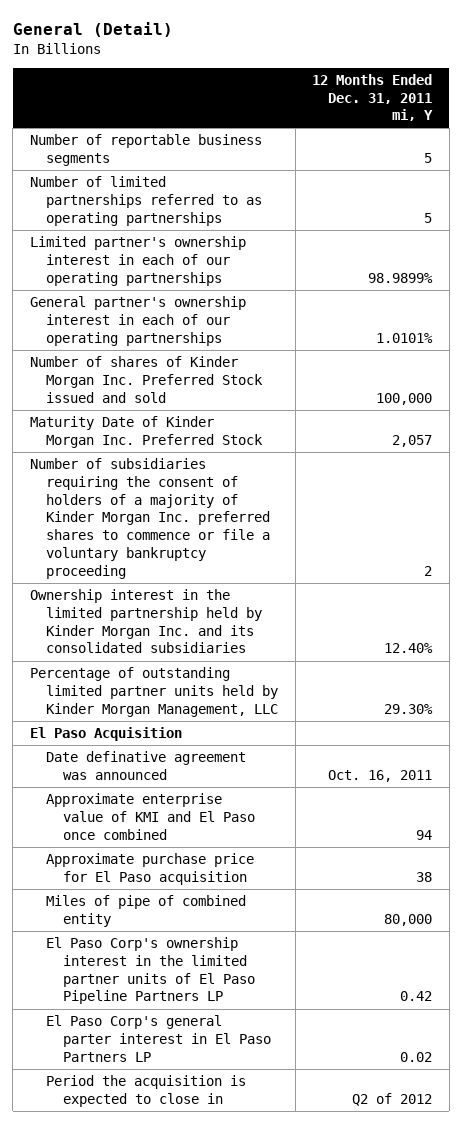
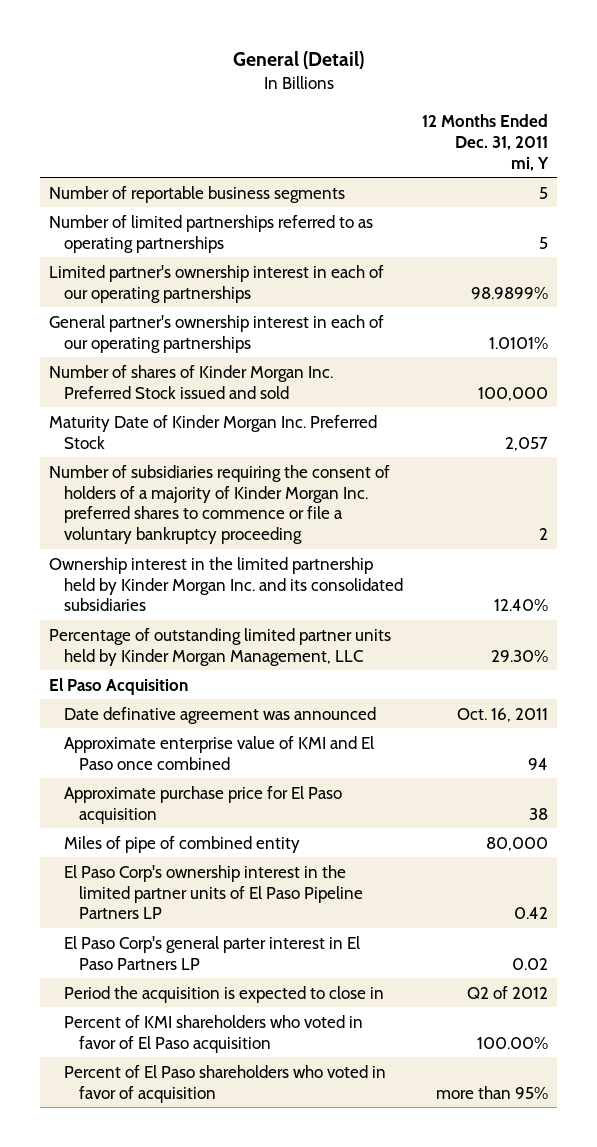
+ Percent of KMI shareholders who voted in favor of El Paso acquisition | 100.00%
+ Percent of El Paso shareholders who voted in favor of acquisition | more than 95%

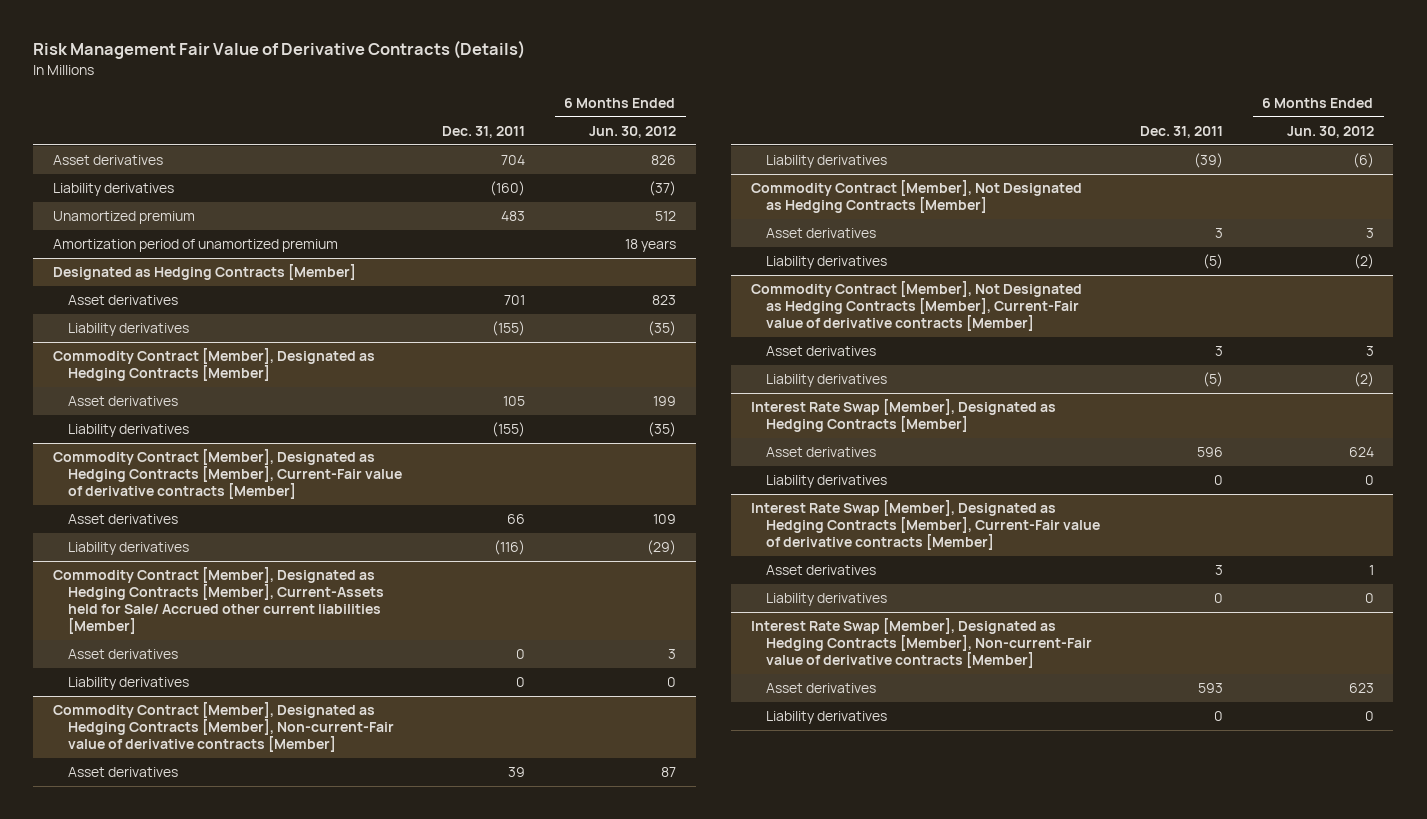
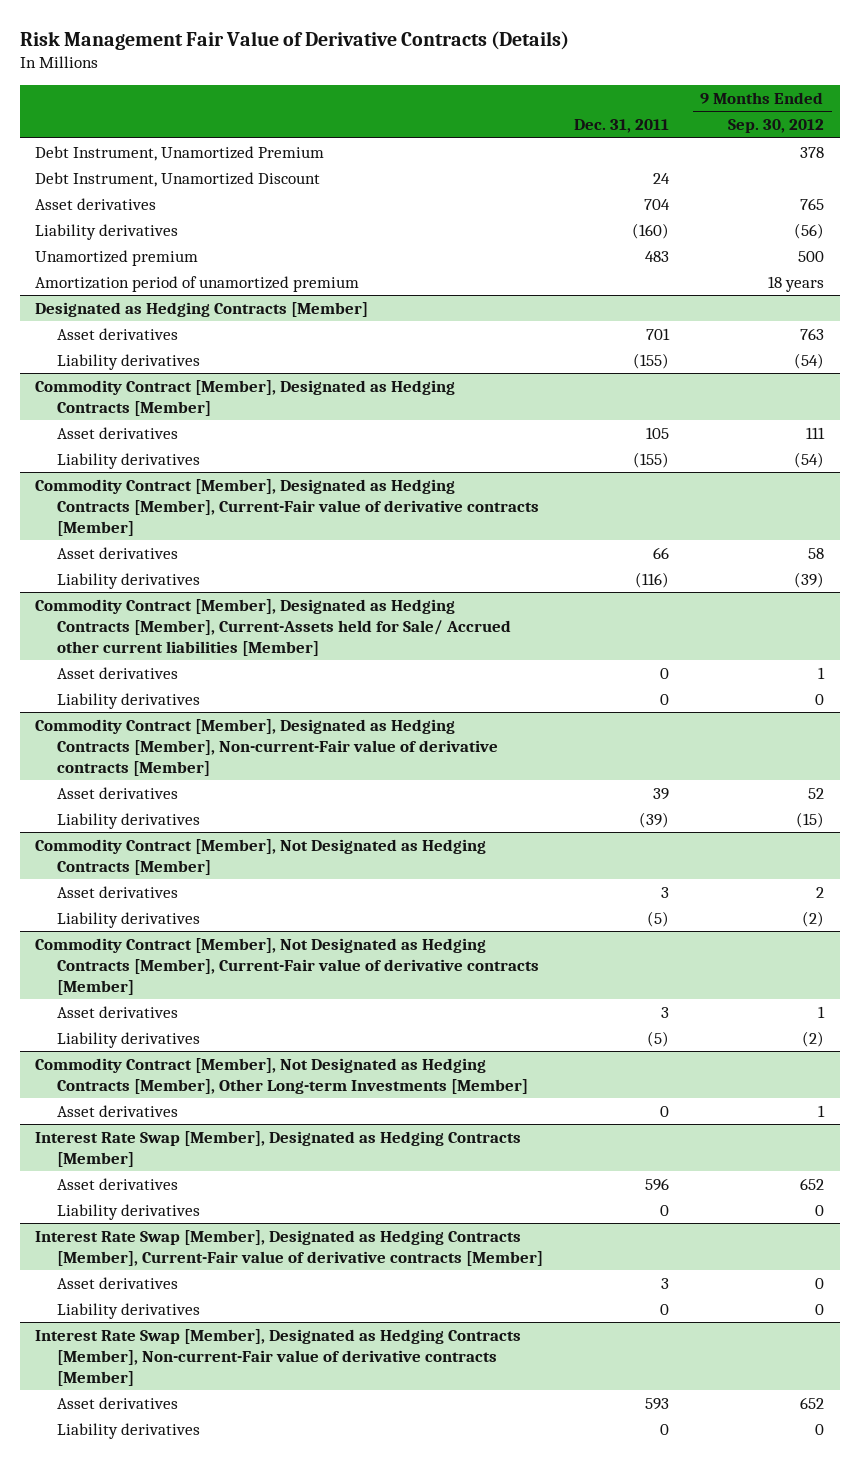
- | Dec. 31, 2011 | 6 Months Ended Jun. 30, 2012
+ | Dec. 31, 2011 | 9 Months Ended Sep. 30, 2012
+ Debt Instrument, Unamortized Premium | | 378
+ Debt Instrument, Unamortized Discount | 24 |
+ Commodity Contract [Member], Not Designated as Hedging Contracts [Member], Other Long-term Investments [Member]
+ Asset derivatives | 0 | 1

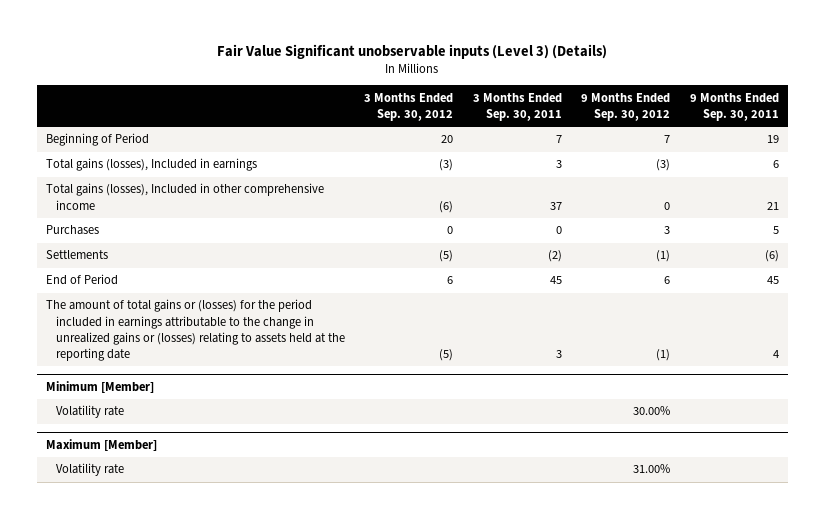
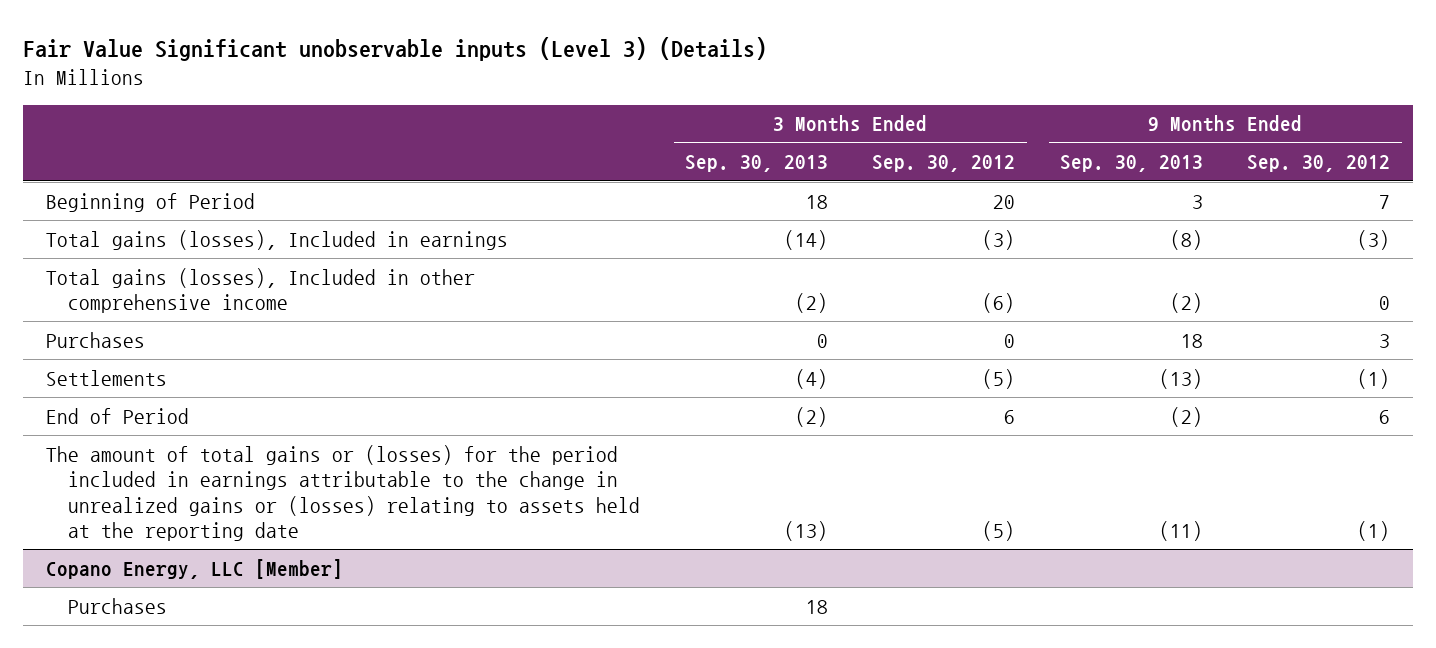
- | 3 Months Ended Sep. 30, 2012 | 3 Months Ended Sep. 30, 2011 | 9 Months Ended Sep. 30, 2012 | 9 Months Ended Sep. 30, 2011
+ | 3 Months Ended Sep. 30, 2013 | 3 Months Ended Sep. 30, 2012 | 9 Months Ended Sep. 30, 2013 | 9 Months Ended Sep. 30, 2012
- Minimum [Member]
- Volatility rate | | | 30.00% |
- Maximum [Member]
- Volatility rate | | | 31.00% |
+ Copano Energy, LLC [Member]
+ Purchases | 18 | | |

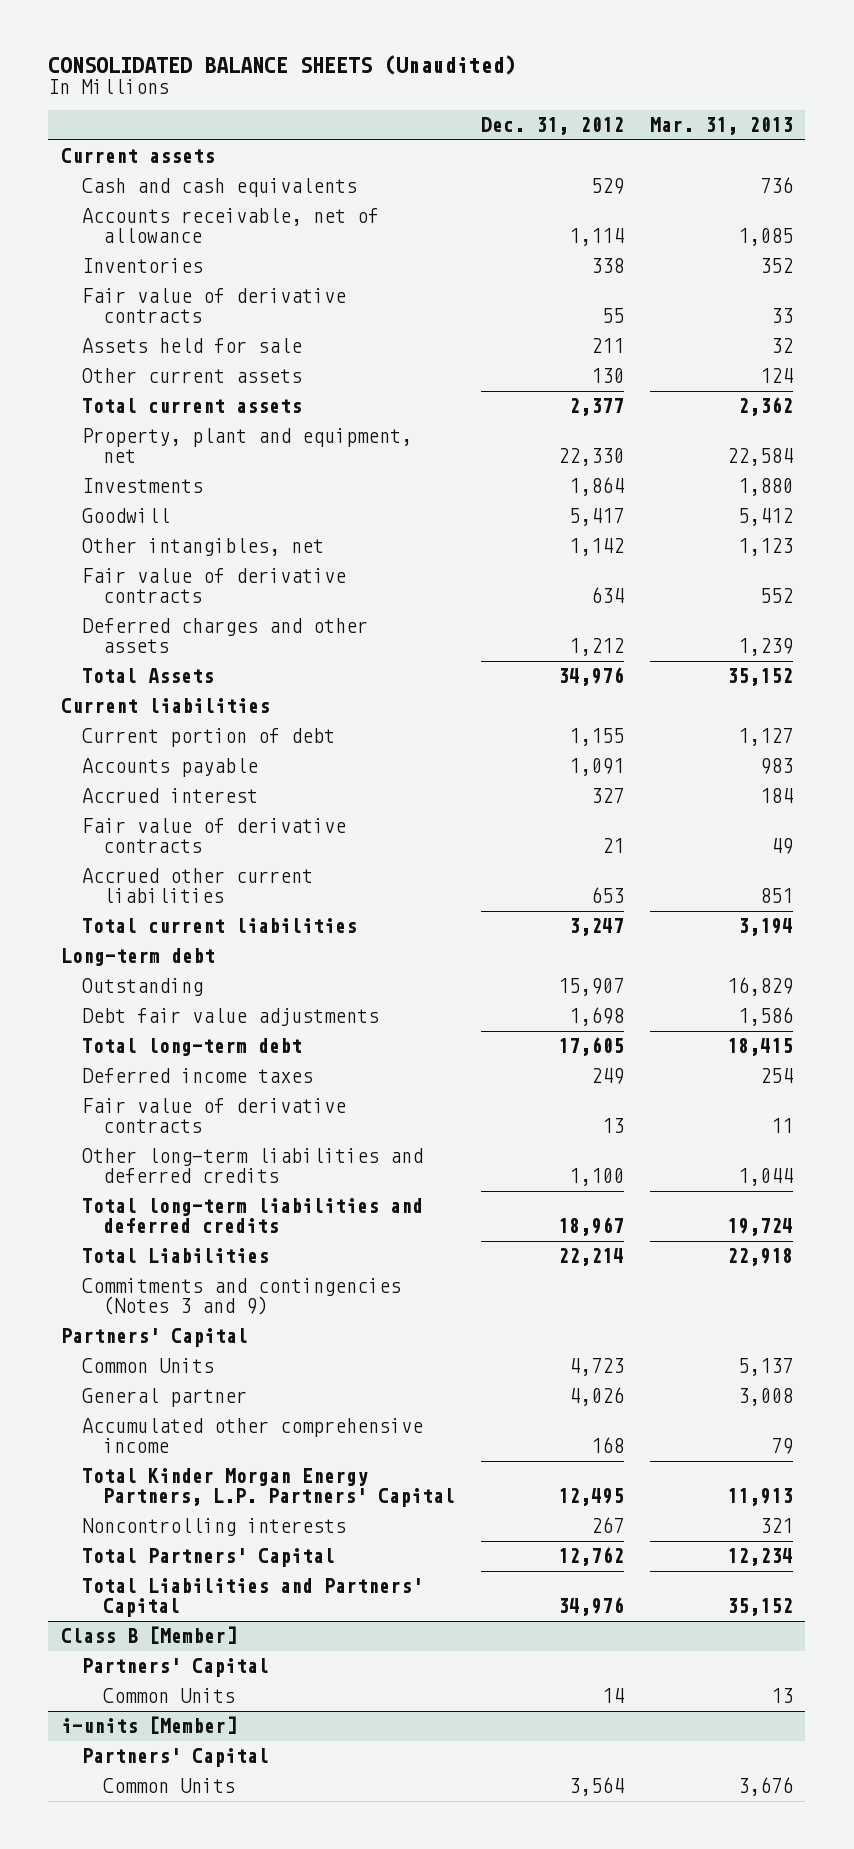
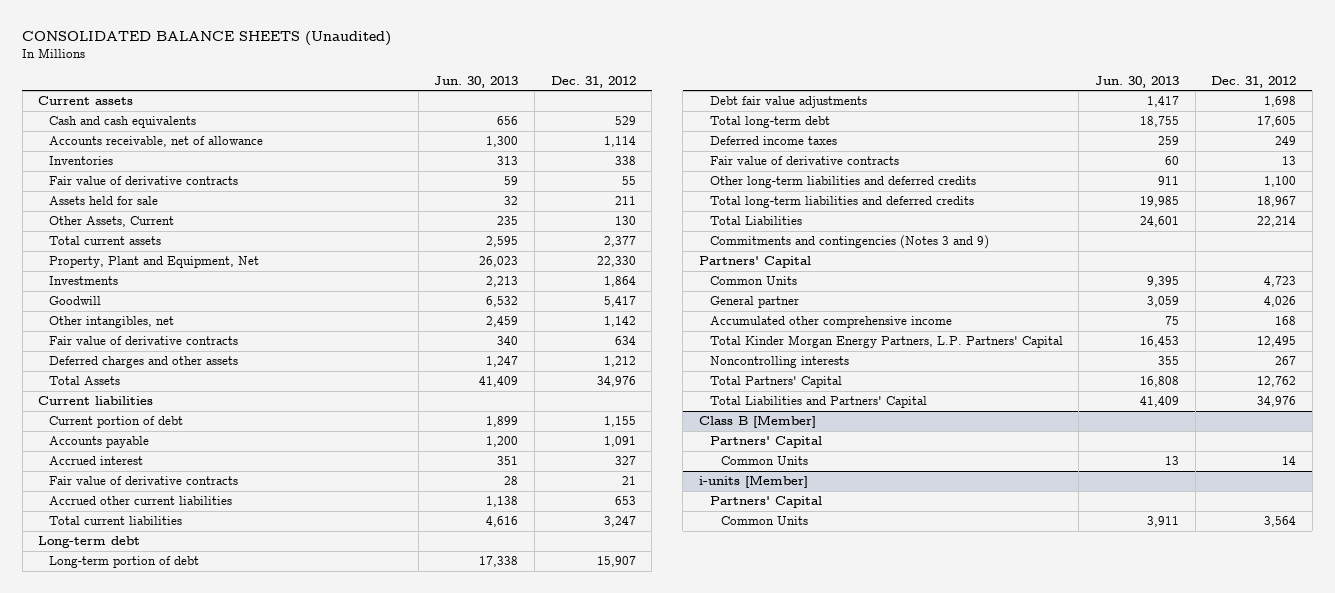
- | Dec. 31, 2012 | Mar. 31, 2013
+ | Jun. 30, 2013 | Dec. 31, 2012
- Other current assets | 130 | 124
+ Other Assets, Current | 235 | 130
- Property, plant and equipment, net | 22,330 | 22,584
+ Property, Plant and Equipment, Net | 26,023 | 22,330
- Outstanding | 15,907 | 16,829
+ Long-term portion of debt | 17,338 | 15,907

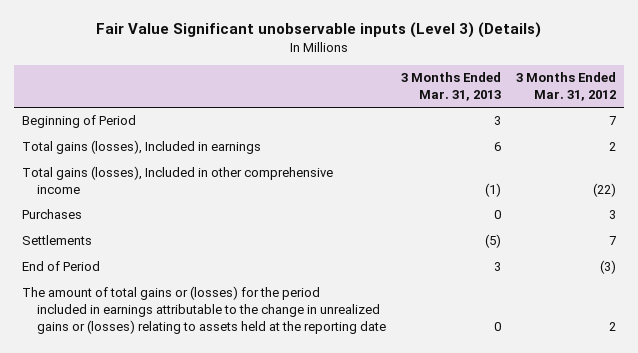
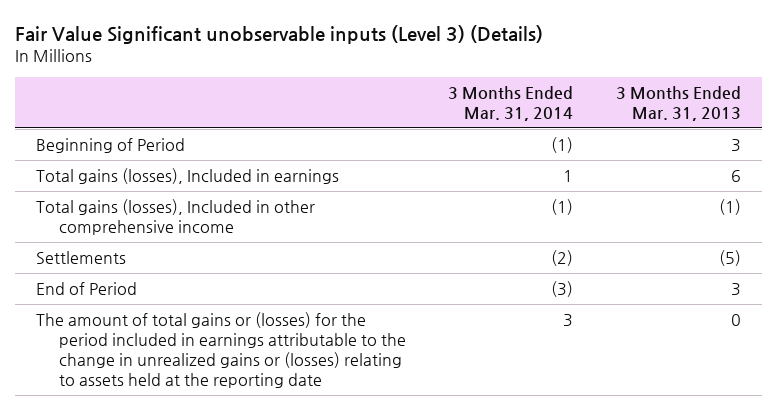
- | 3 Months Ended Mar. 31, 2013 | 3 Months Ended Mar. 31, 2012
+ | 3 Months Ended Mar. 31, 2014 | 3 Months Ended Mar. 31, 2013
- Purchases | 0 | 3

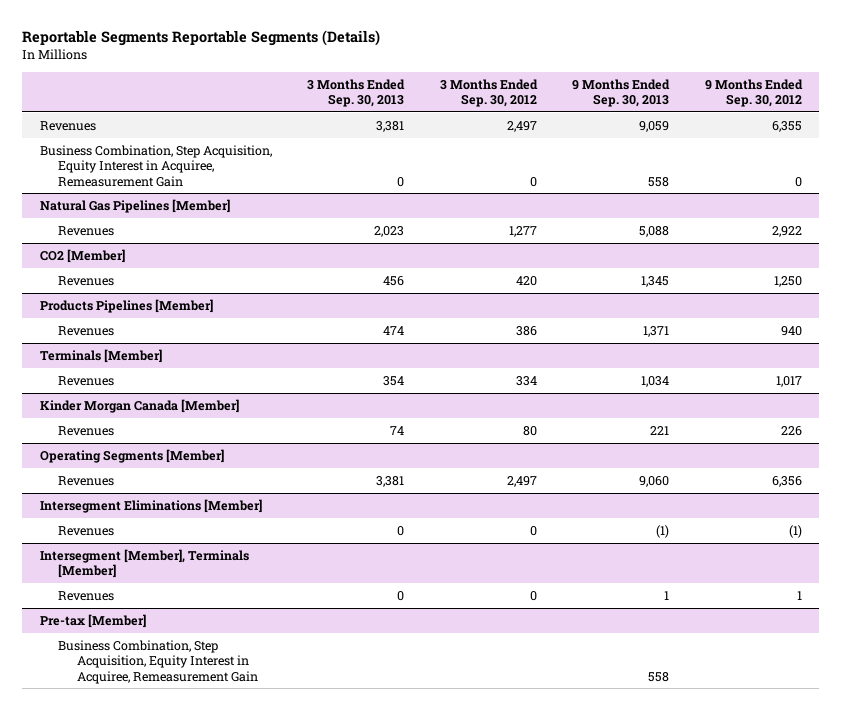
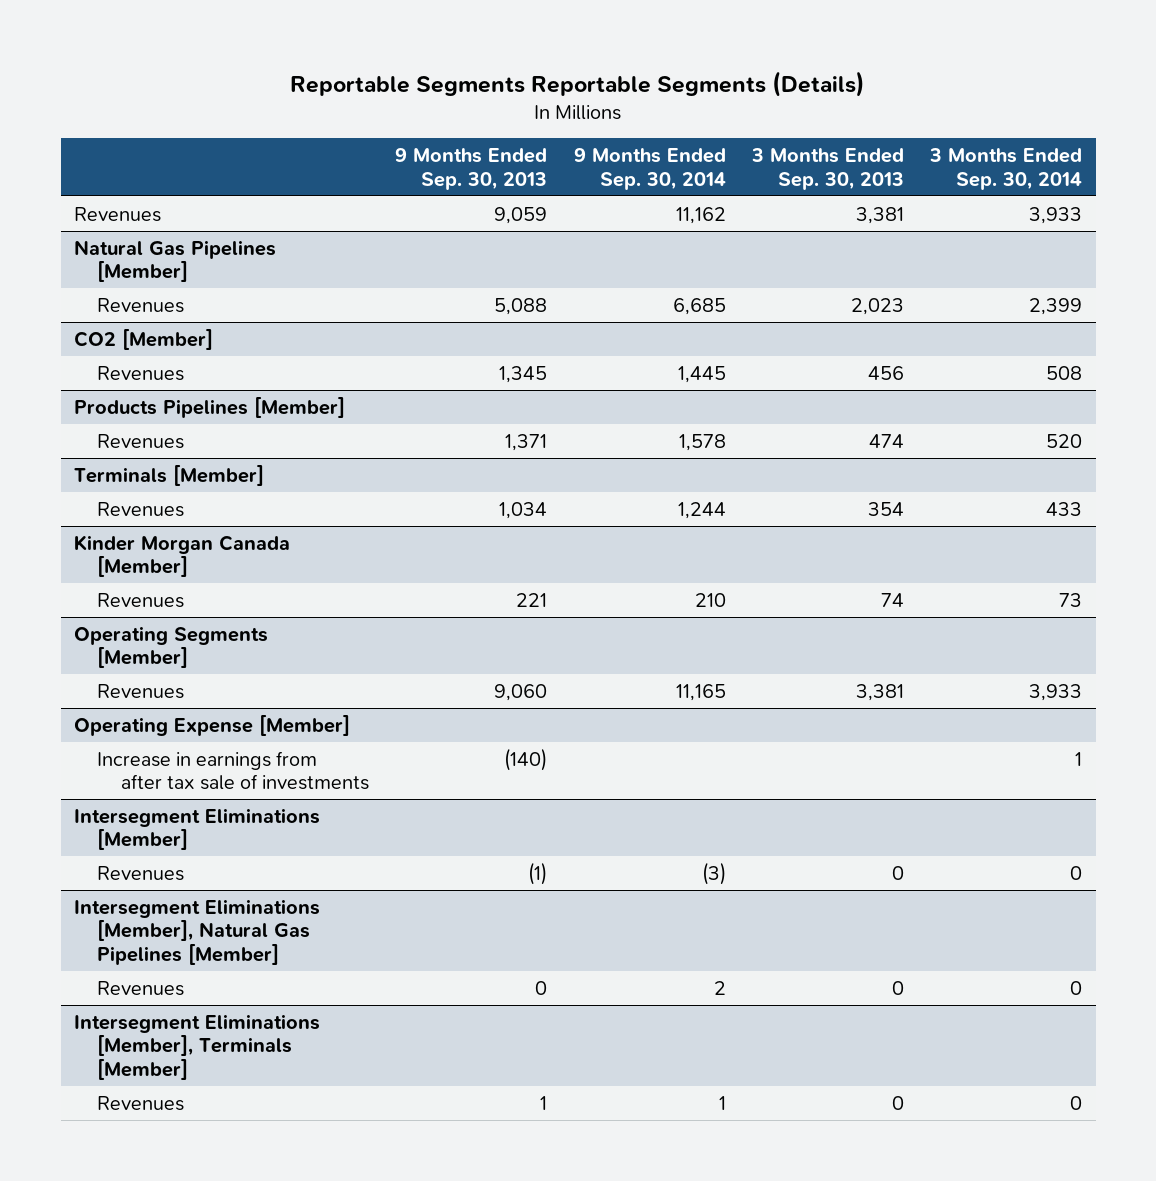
- | 3 Months Ended Sep. 30, 2013 | 3 Months Ended Sep. 30, 2012 | 9 Months Ended Sep. 30, 2013 | 9 Months Ended Sep. 30, 2012
+ | 9 Months Ended Sep. 30, 2013 | 9 Months Ended Sep. 30, 2014 | 3 Months Ended Sep. 30, 2013 | 3 Months Ended Sep. 30, 2014
- Business Combination, Step Acquisition, Equity Interest in Acquiree, Remeasurement Gain | 0 | 0 | 558 | 0
+ Operating Expense [Member]
+ Increase in earnings from after tax sale of investments | (140) | | | 1
- Intersegment [Member], Terminals [Member]
+ Intersegment Eliminations [Member], Natural Gas Pipelines [Member]
+ Revenues | 0 | 2 | 0 | 0
+ Intersegment Eliminations [Member], Terminals [Member]
- Pre-tax [Member]
- Business Combination, Step Acquisition, Equity Interest in Acquiree, Remeasurement Gain | | | 558 |

